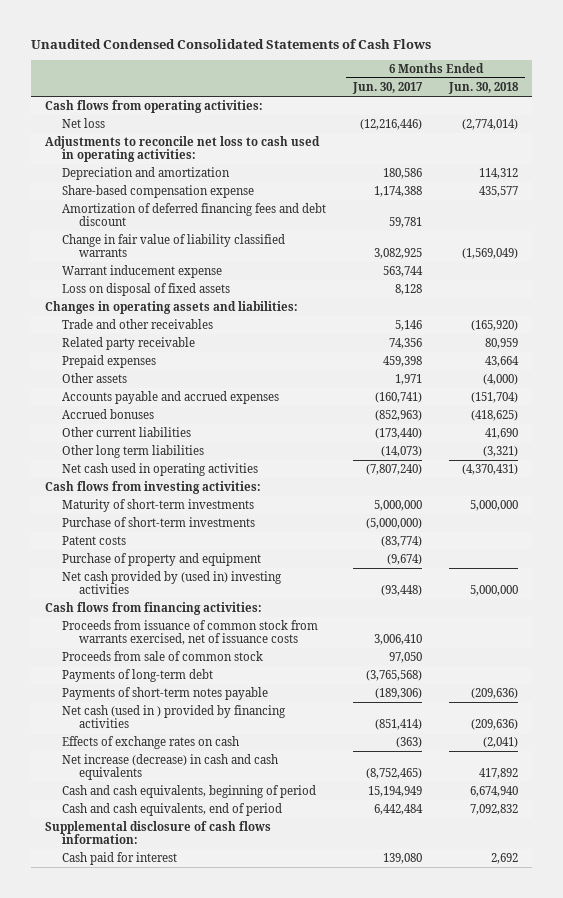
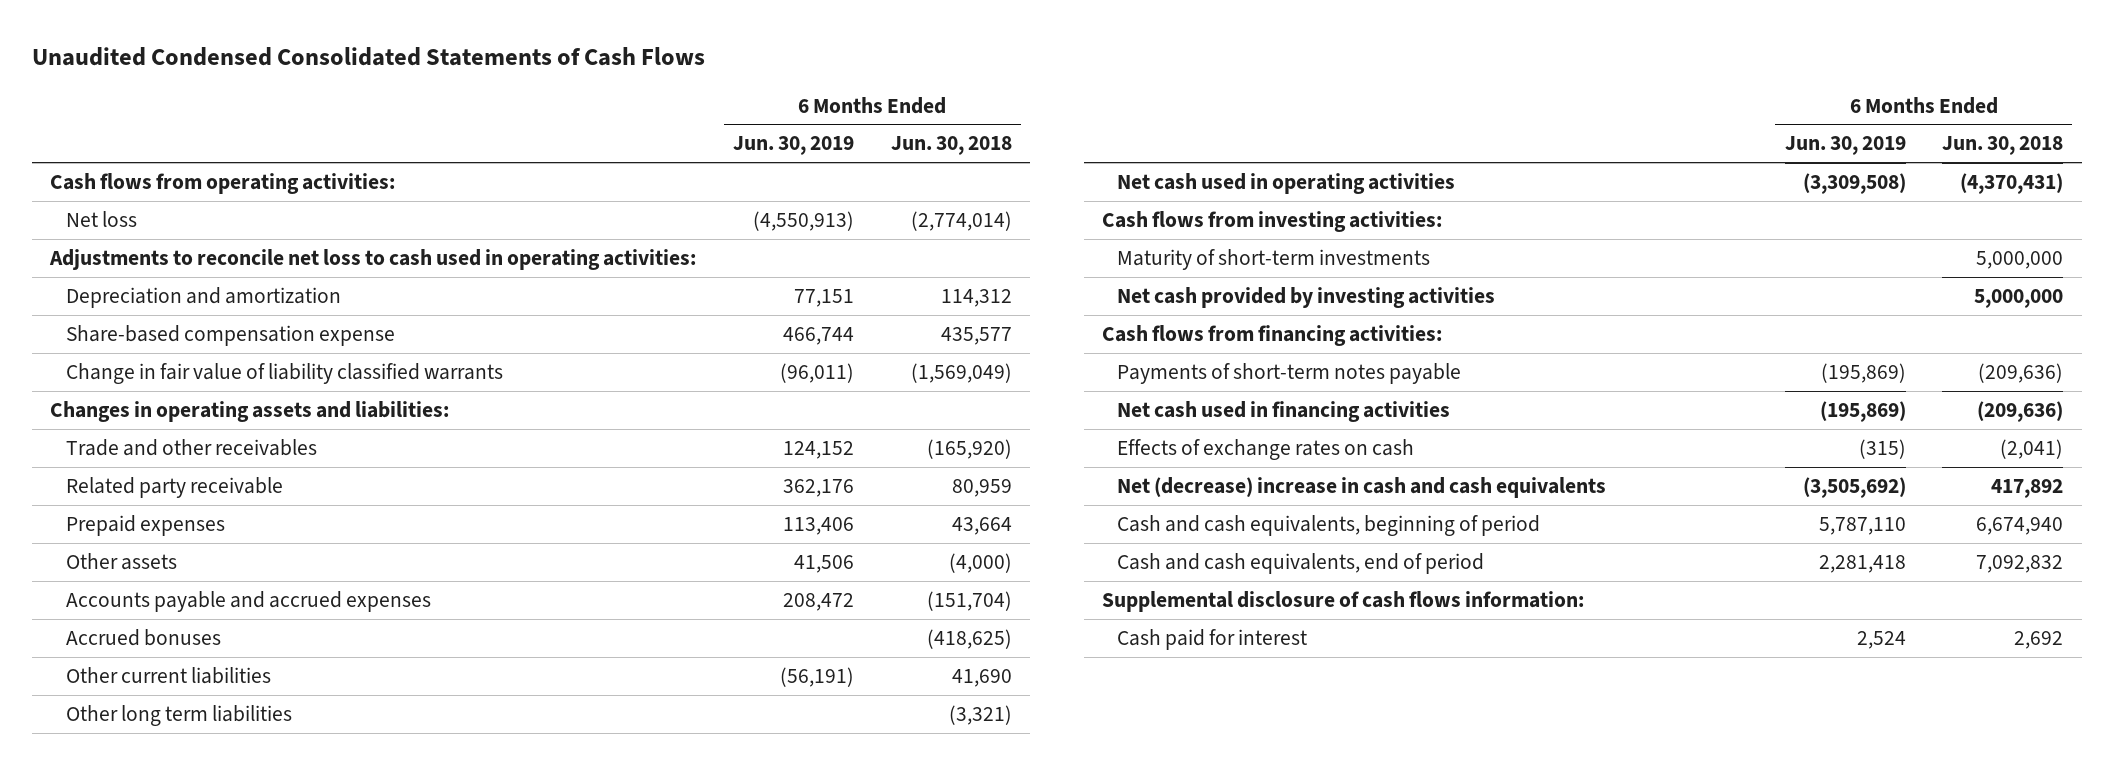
- | 6 Months Ended Jun. 30, 2017 | 6 Months Ended Jun. 30, 2018
+ | 6 Months Ended Jun. 30, 2019 | 6 Months Ended Jun. 30, 2018
- Amortization of deferred financing fees and debt discount | 59,781 |
- Warrant inducement expense | 563,744 |
- Loss on disposal of fixed assets | 8,128 |
- Purchase of short-term investments | (5,000,000) |
- Patent costs | (83,774) |
- Purchase of property and equipment | (9,674) |
- Net cash provided by (used in) investing activities | (93,448) | 5,000,000
+ Net cash provided by investing activities | | 5,000,000
- Proceeds from issuance of common stock from warrants exercised, net of issuance costs | 3,006,410 |
- Proceeds from sale of common stock | 97,050 |
- Payments of long-term debt | (3,765,568) |
- Net cash (used in ) provided by financing activities | (851,414) | (209,636)
+ Net cash used in financing activities | (195,869) | (209,636)
- Net increase (decrease) in cash and cash equivalents | (8,752,465) | 417,892
+ Net (decrease) increase in cash and cash equivalents | (3,505,692) | 417,892

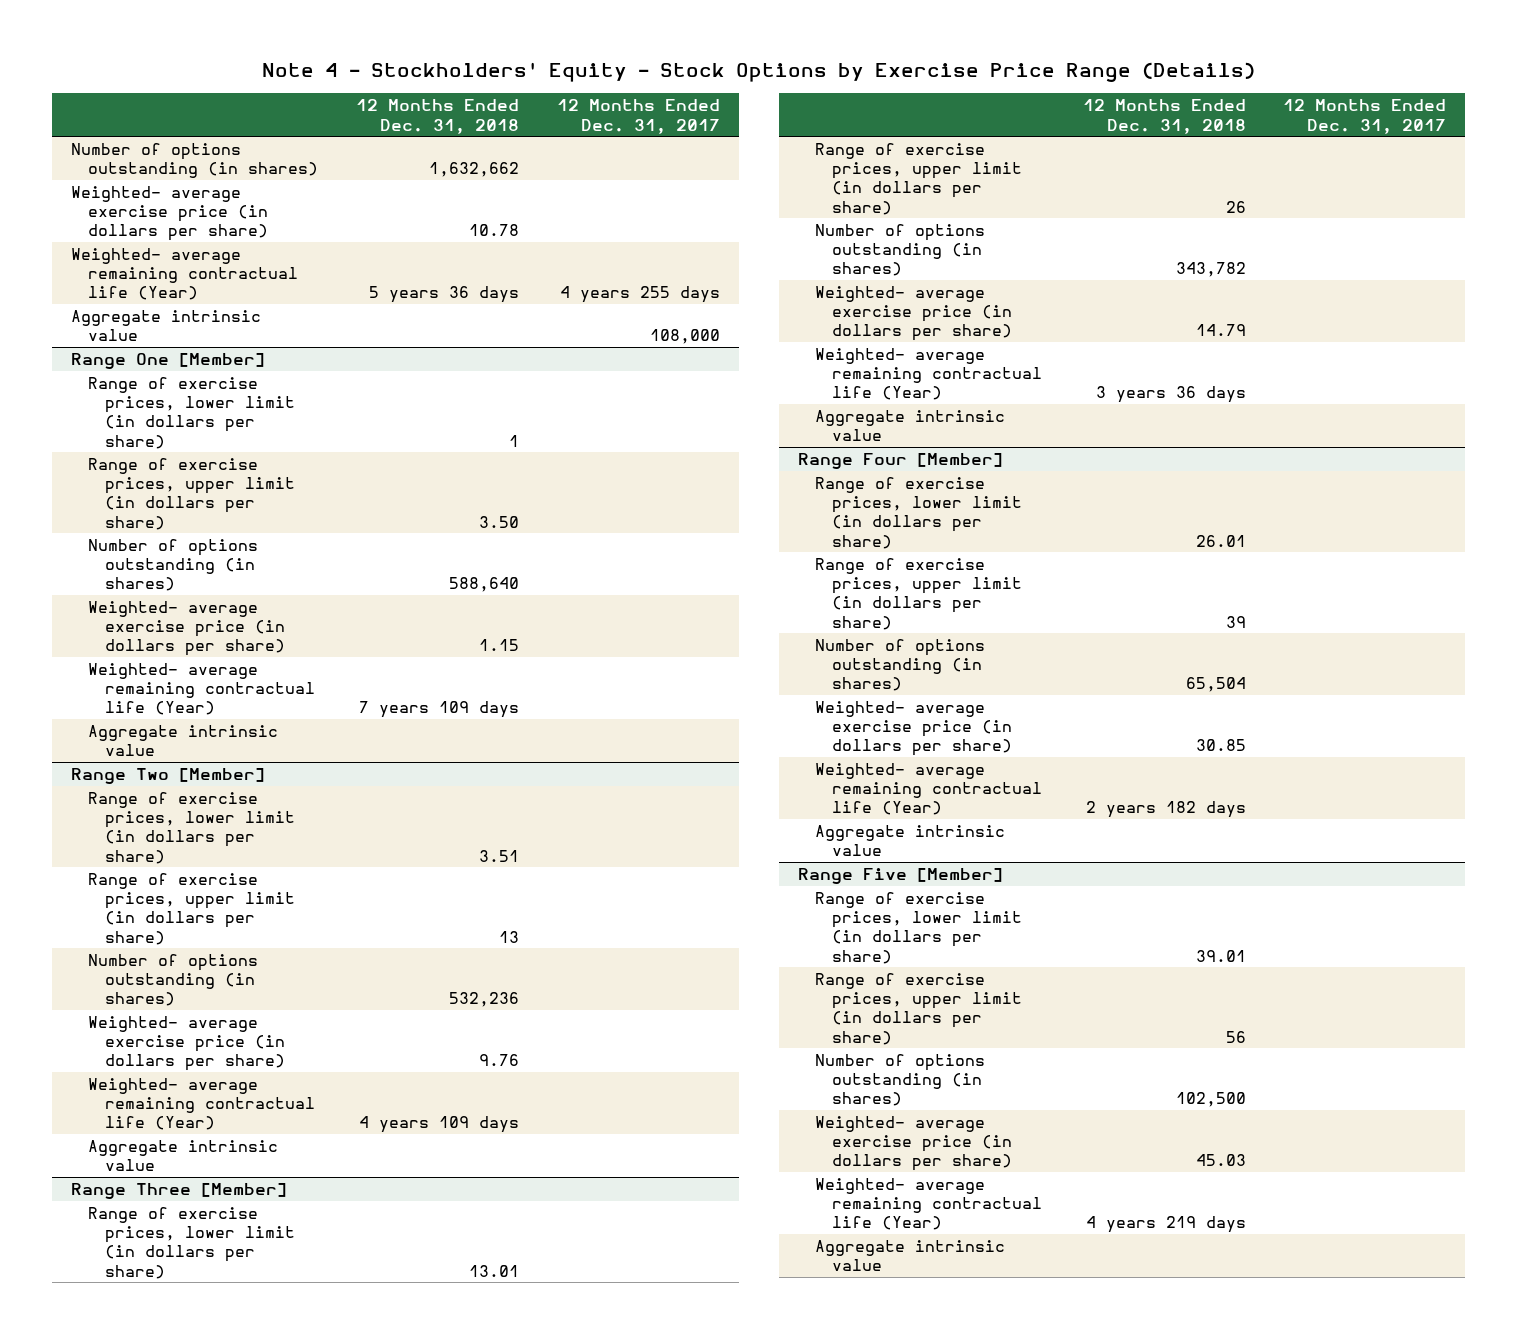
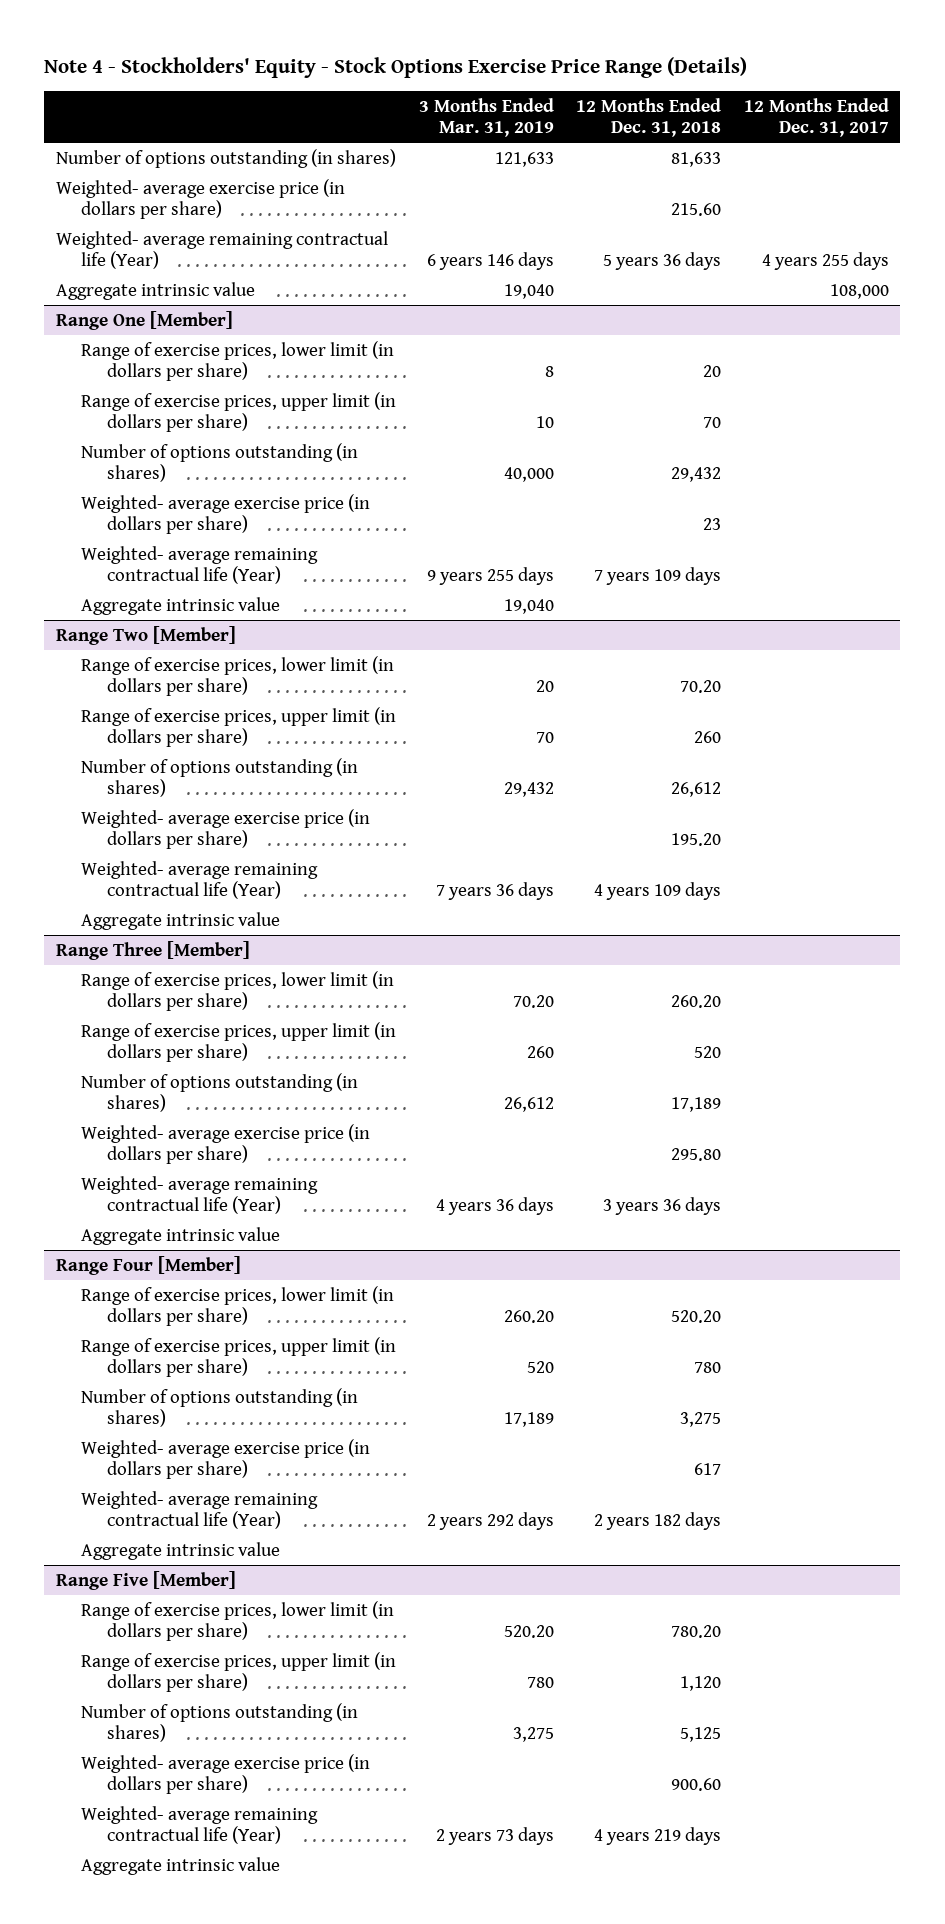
- Note 4 - Stockholders' Equity - Stock Options by Exercise Price Range (Details)
+ Note 4 - Stockholders' Equity - Stock Options Exercise Price Range (Details)
- | 12 Months Ended Dec. 31, 2018 | 12 Months Ended Dec. 31, 2017
+ | 3 Months Ended Mar. 31, 2019 | 12 Months Ended Dec. 31, 2018 | 12 Months Ended Dec. 31, 2017
- Number of options outstanding (in shares) | 1,632,662 |
- Weighted- average exercise price (in dollars per share) | 10.78 |
+ Number of options outstanding (in shares) | 121,633 | 81,633 |
+ Weighted- average exercise price (in dollars per share) | | 215.60 |
@ Range One [Member]
- Range of exercise prices, lower limit (in dollars per share) | 1 |
- Range of exercise prices, upper limit (in dollars per share) | 3.50 |
- Number of options outstanding (in shares) | 588,640 |
- Weighted- average exercise price (in dollars per share) | 1.15 |
+ Range of exercise prices, lower limit (in dollars per share) | 8 | 20 |
+ Range of exercise prices, upper limit (in dollars per share) | 10 | 70 |
+ Number of options outstanding (in shares) | 40,000 | 29,432 |
+ Weighted- average exercise price (in dollars per share) | | 23 |
@ Range Two [Member]
- Range of exercise prices, lower limit (in dollars per share) | 3.51 |
- Range of exercise prices, upper limit (in dollars per share) | 13 |
- Number of options outstanding (in shares) | 532,236 |
- Weighted- average exercise price (in dollars per share) | 9.76 |
+ Range of exercise prices, lower limit (in dollars per share) | 20 | 70.20 |
+ Range of exercise prices, upper limit (in dollars per share) | 70 | 260 |
+ Number of options outstanding (in shares) | 29,432 | 26,612 |
+ Weighted- average exercise price (in dollars per share) | | 195.20 |
@ Range Three [Member]
- Range of exercise prices, lower limit (in dollars per share) | 13.01 |
- Range of exercise prices, upper limit (in dollars per share) | 26 |
- Number of options outstanding (in shares) | 343,782 |
- Weighted- average exercise price (in dollars per share) | 14.79 |
+ Range of exercise prices, lower limit (in dollars per share) | 70.20 | 260.20 |
+ Range of exercise prices, upper limit (in dollars per share) | 260 | 520 |
+ Number of options outstanding (in shares) | 26,612 | 17,189 |
+ Weighted- average exercise price (in dollars per share) | | 295.80 |
@ Range Four [Member]
- Range of exercise prices, lower limit (in dollars per share) | 26.01 |
- Range of exercise prices, upper limit (in dollars per share) | 39 |
- Number of options outstanding (in shares) | 65,504 |
- Weighted- average exercise price (in dollars per share) | 30.85 |
+ Range of exercise prices, lower limit (in dollars per share) | 260.20 | 520.20 |
+ Range of exercise prices, upper limit (in dollars per share) | 520 | 780 |
+ Number of options outstanding (in shares) | 17,189 | 3,275 |
+ Weighted- average exercise price (in dollars per share) | | 617 |
@ Range Five [Member]
- Range of exercise prices, lower limit (in dollars per share) | 39.01 |
- Range of exercise prices, upper limit (in dollars per share) | 56 |
- Number of options outstanding (in shares) | 102,500 |
- Weighted- average exercise price (in dollars per share) | 45.03 |
+ Range of exercise prices, lower limit (in dollars per share) | 520.20 | 780.20 |
+ Range of exercise prices, upper limit (in dollars per share) | 780 | 1,120 |
+ Number of options outstanding (in shares) | 3,275 | 5,125 |
+ Weighted- average exercise price (in dollars per share) | | 900.60 |

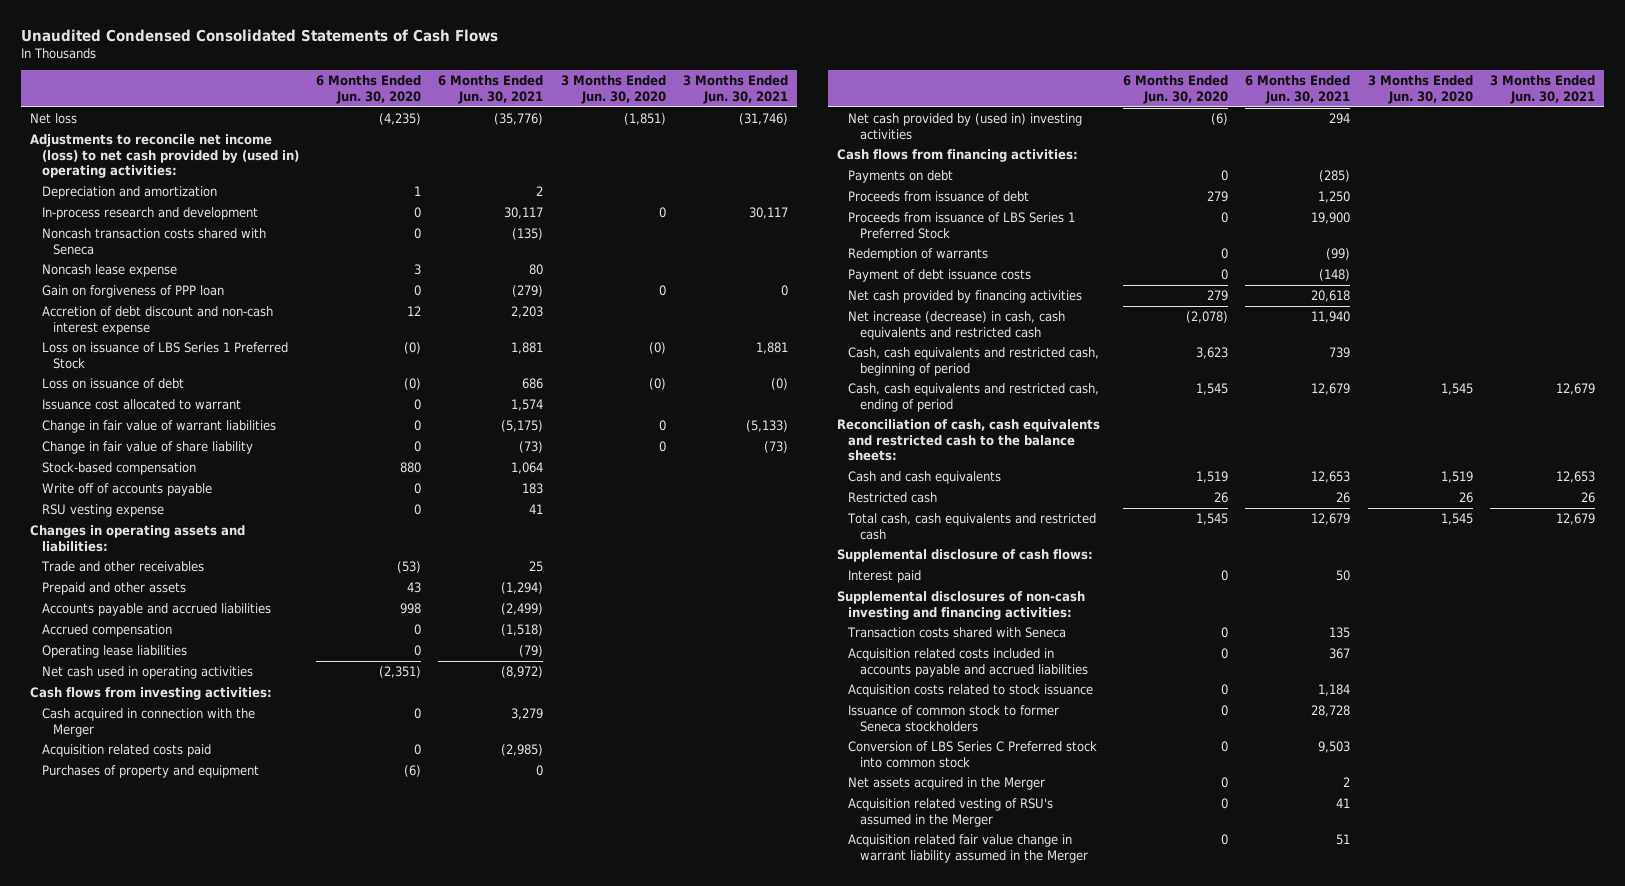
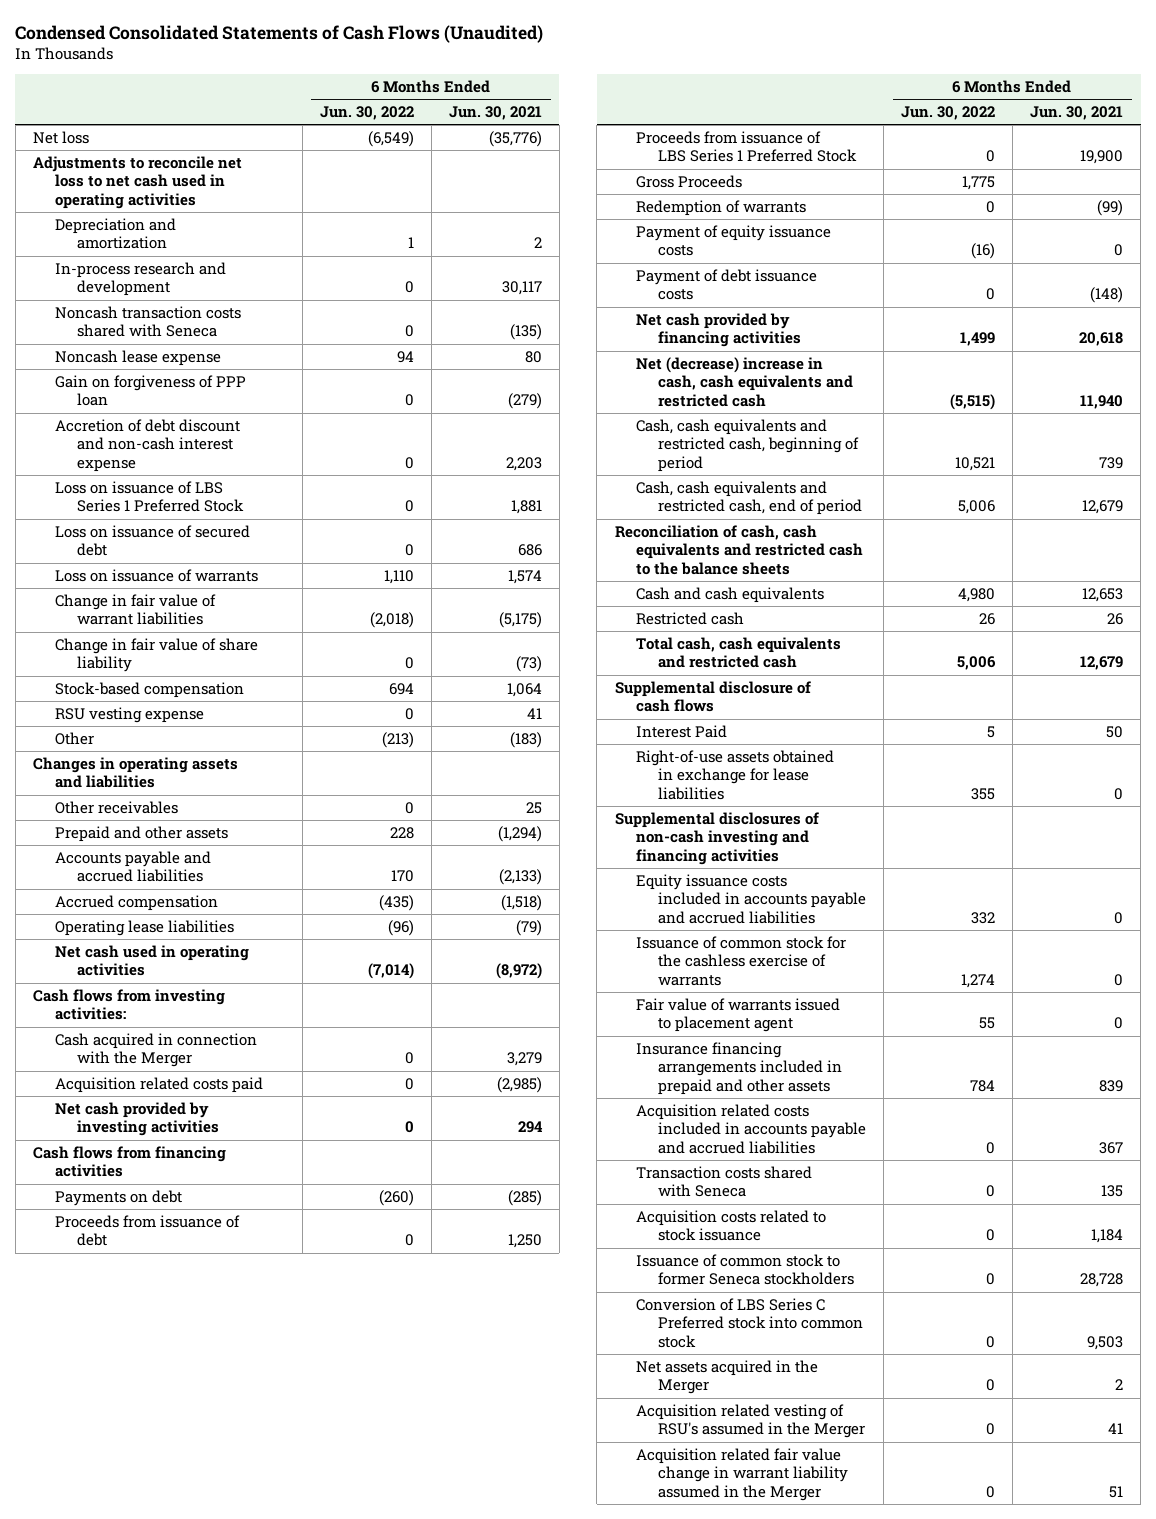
- Unaudited Condensed Consolidated Statements of Cash Flows
+ Condensed Consolidated Statements of Cash Flows (Unaudited)
- | 6 Months Ended Jun. 30, 2020 | 6 Months Ended Jun. 30, 2021 | 3 Months Ended Jun. 30, 2020 | 3 Months Ended Jun. 30, 2021
+ | 6 Months Ended Jun. 30, 2022 | 6 Months Ended Jun. 30, 2021
- Adjustments to reconcile net income (loss) to net cash provided by (used in) operating activities:
+ Adjustments to reconcile net loss to net cash used in operating activities
- Loss on issuance of debt | (0) | 686 | (0) | (0)
- Issuance cost allocated to warrant | 0 | 1,574 | |
+ Loss on issuance of secured debt | 0 | 686
+ Loss on issuance of warrants | 1,110 | 1,574
- Write off of accounts payable | 0 | 183 | |
- Changes in operating assets and liabilities:
- Trade and other receivables | (53) | 25 | |
+ Other | (213) | (183)
+ Changes in operating assets and liabilities
+ Other receivables | 0 | 25
- Accounts payable and accrued liabilities | 998 | (2,499) | |
+ Accounts payable and accrued liabilities | 170 | (2,133)
- Purchases of property and equipment | (6) | 0 | |
- Net cash provided by (used in) investing activities | (6) | 294 | |
- Cash flows from financing activities:
+ Net cash provided by investing activities | 0 | 294
+ Cash flows from financing activities
+ Gross Proceeds | 1,775 |
+ Payment of equity issuance costs | (16) | 0
- Net increase (decrease) in cash, cash equivalents and restricted cash | (2,078) | 11,940 | |
+ Net (decrease) increase in cash, cash equivalents and restricted cash | (5,515) | 11,940
- Cash, cash equivalents and restricted cash, ending of period | 1,545 | 12,679 | 1,545 | 12,679
- Reconciliation of cash, cash equivalents and restricted cash to the balance sheets:
+ Cash, cash equivalents and restricted cash, end of period | 5,006 | 12,679
+ Reconciliation of cash, cash equivalents and restricted cash to the balance sheets
- Supplemental disclosure of cash flows:
- Interest paid | 0 | 50 | |
- Supplemental disclosures of non-cash investing and financing activities:
+ Supplemental disclosure of cash flows
+ Interest Paid | 5 | 50
+ Right-of-use assets obtained in exchange for lease liabilities | 355 | 0
+ Supplemental disclosures of non-cash investing and financing activities
+ Equity issuance costs included in accounts payable and accrued liabilities | 332 | 0
+ Issuance of common stock for the cashless exercise of warrants | 1,274 | 0
+ Fair value of warrants issued to placement agent | 55 | 0
+ Insurance financing arrangements included in prepaid and other assets | 784 | 839
moved down: Transaction costs shared with Seneca | 0 | 135

